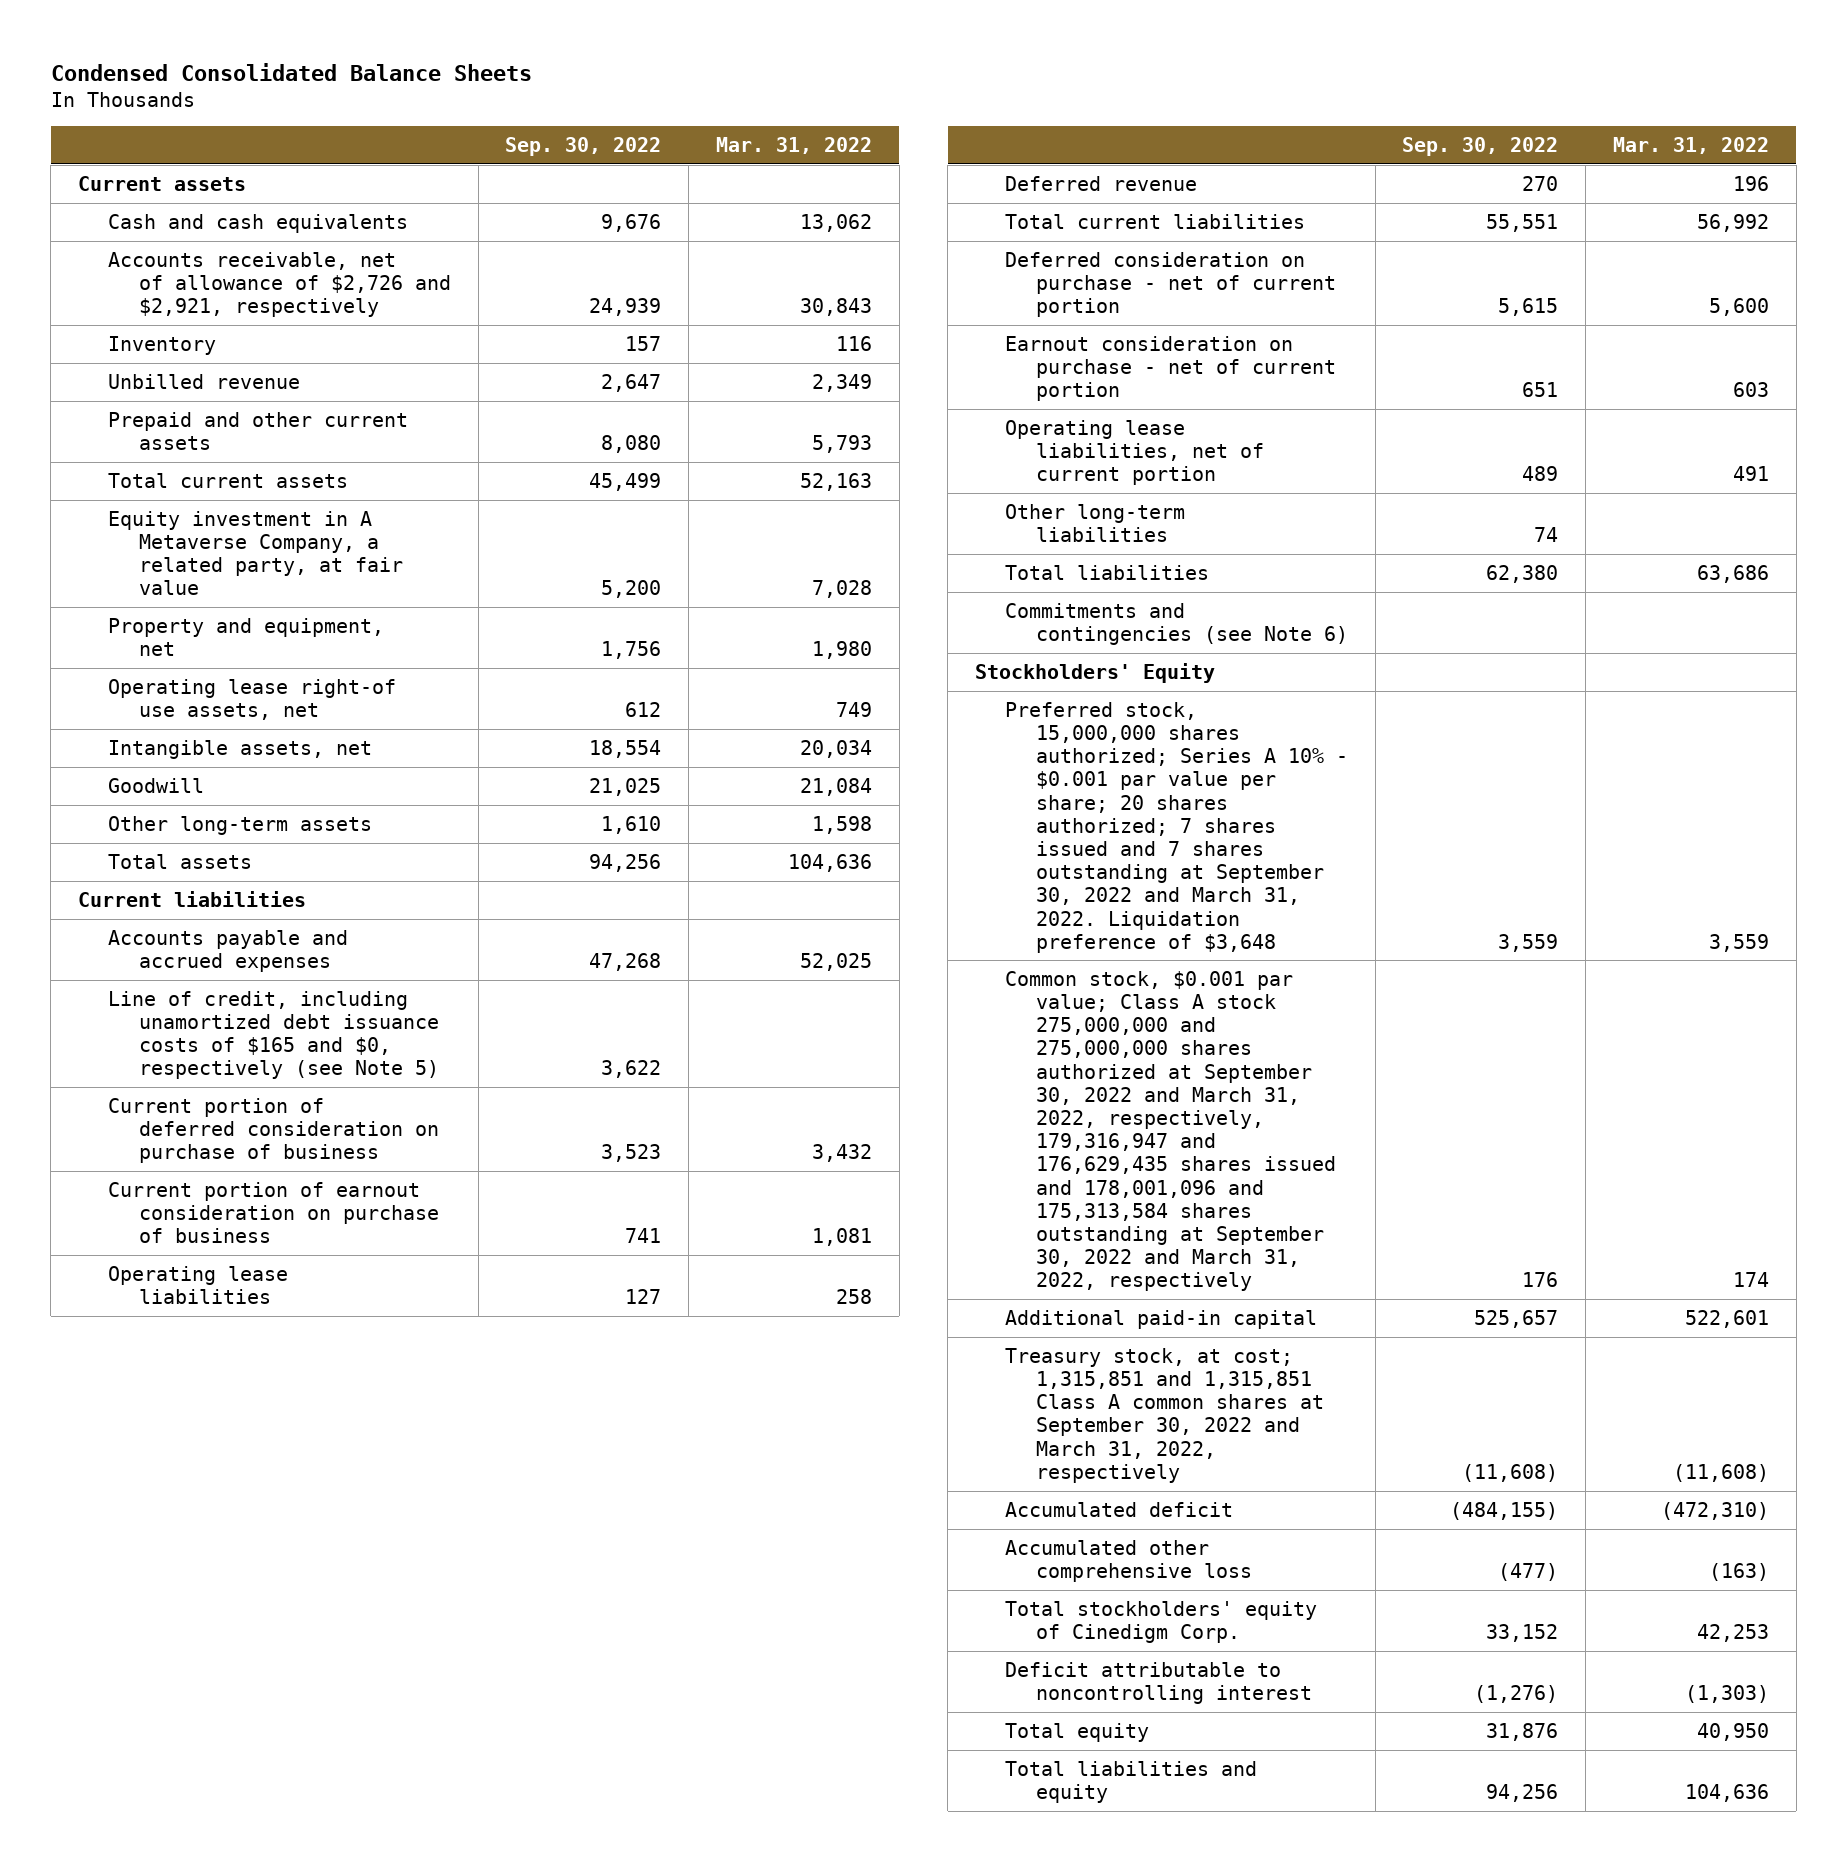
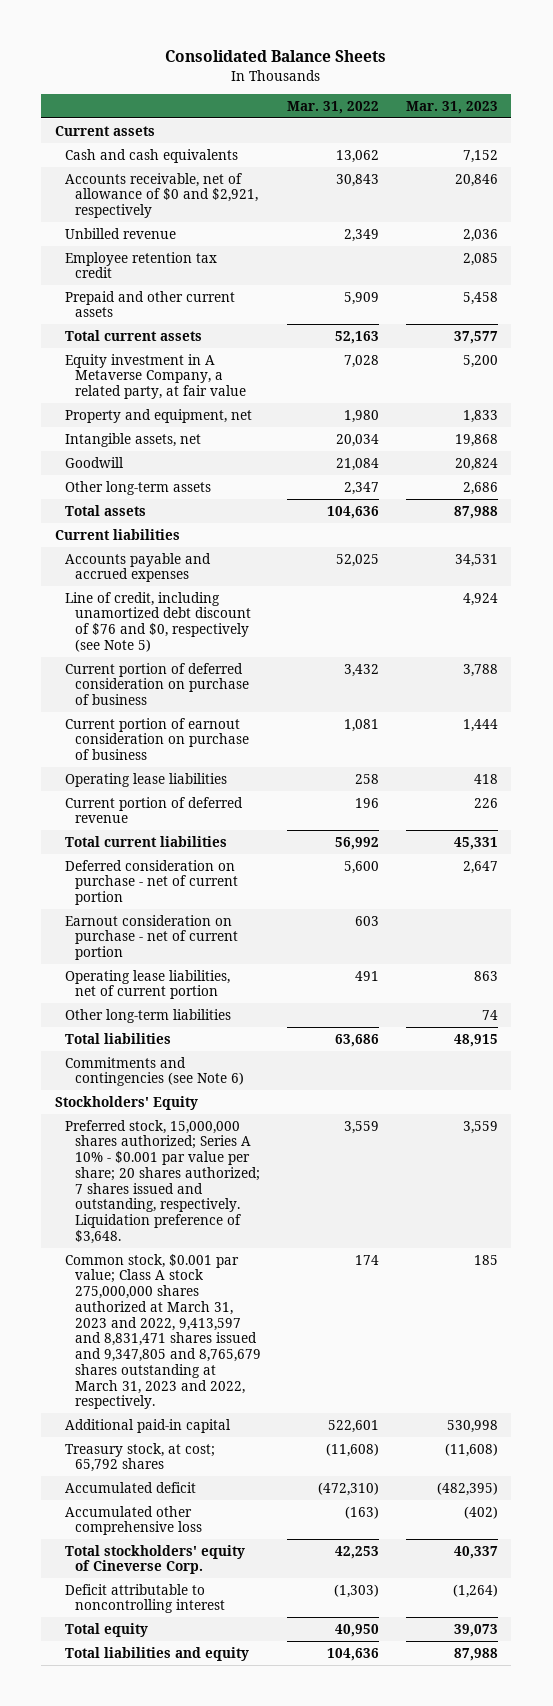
- Condensed Consolidated Balance Sheets
+ Consolidated Balance Sheets
- | Sep. 30, 2022 | Mar. 31, 2022
+ | Mar. 31, 2022 | Mar. 31, 2023
- Accounts receivable, net of allowance of $2,726 and $2,921, respectively | 24,939 | 30,843
- Inventory | 157 | 116
+ Accounts receivable, net of allowance of $0 and $2,921, respectively | 30,843 | 20,846
- Prepaid and other current assets | 8,080 | 5,793
+ Employee retention tax credit | | 2,085
+ Prepaid and other current assets | 5,909 | 5,458
- Operating lease right-of use assets, net | 612 | 749
- Other long-term assets | 1,610 | 1,598
+ Other long-term assets | 2,347 | 2,686
- Line of credit, including unamortized debt issuance costs of $165 and $0, respectively (see Note 5) | 3,622 |
+ Line of credit, including unamortized debt discount of $76 and $0, respectively (see Note 5) | | 4,924
- Deferred revenue | 270 | 196
+ Current portion of deferred revenue | 196 | 226
- Preferred stock, 15,000,000 shares authorized; Series A 10% - $0.001 par value per share; 20 shares authorized; 7 shares issued and 7 shares outstanding at September 30, 2022 and March 31, 2022. Liquidation preference of $3,648 | 3,559 | 3,559
- Common stock, $0.001 par value; Class A stock 275,000,000 and 275,000,000 shares authorized at September 30, 2022 and March 31, 2022, respectively, 179,316,947 and 176,629,435 shares issued and 178,001,096 and 175,313,584 shares outstanding at September 30, 2022 and March 31, 2022, respectively | 176 | 174
+ Preferred stock, 15,000,000 shares authorized; Series A 10% - $0.001 par value per share; 20 shares authorized; 7 shares issued and outstanding, respectively. Liquidation preference of $3,648. | 3,559 | 3,559
+ Common stock, $0.001 par value; Class A stock 275,000,000 shares authorized at March 31, 2023 and 2022, 9,413,597 and 8,831,471 shares issued and 9,347,805 and 8,765,679 shares outstanding at March 31, 2023 and 2022, respectively. | 174 | 185
- Treasury stock, at cost; 1,315,851 and 1,315,851 Class A common shares at September 30, 2022 and March 31, 2022, respectively | (11,608) | (11,608)
+ Treasury stock, at cost; 65,792 shares | (11,608) | (11,608)
- Total stockholders' equity of Cinedigm Corp. | 33,152 | 42,253
+ Total stockholders' equity of Cineverse Corp. | 42,253 | 40,337

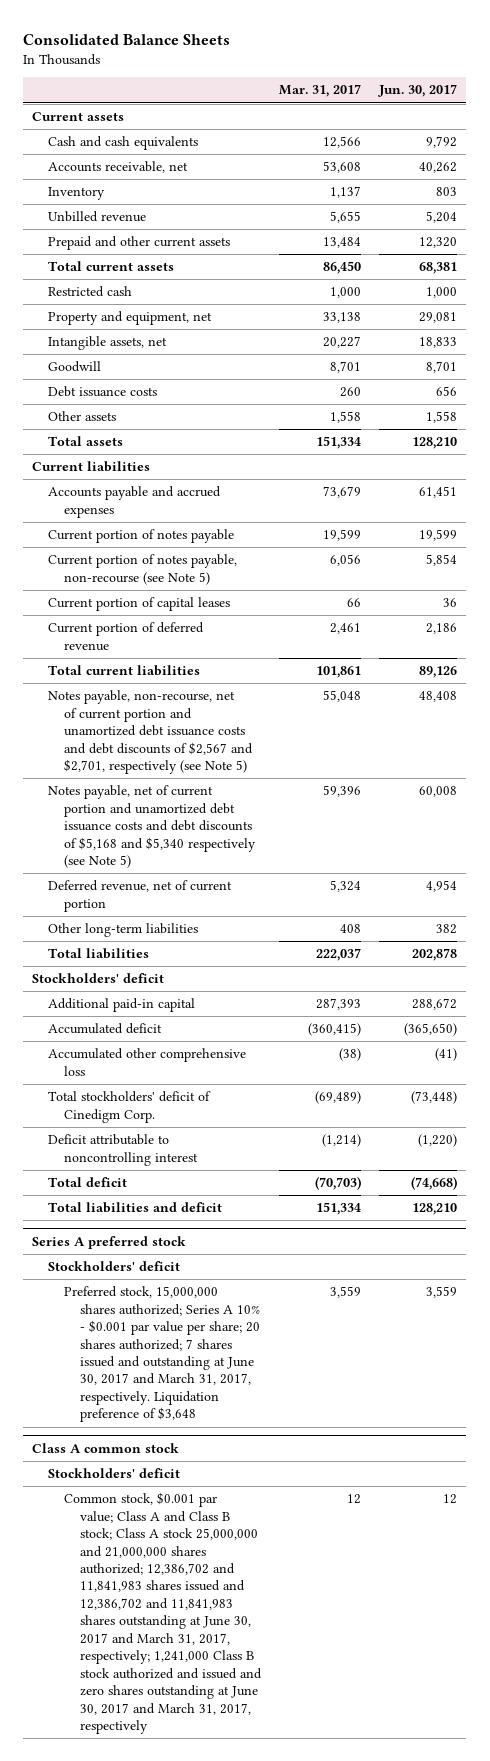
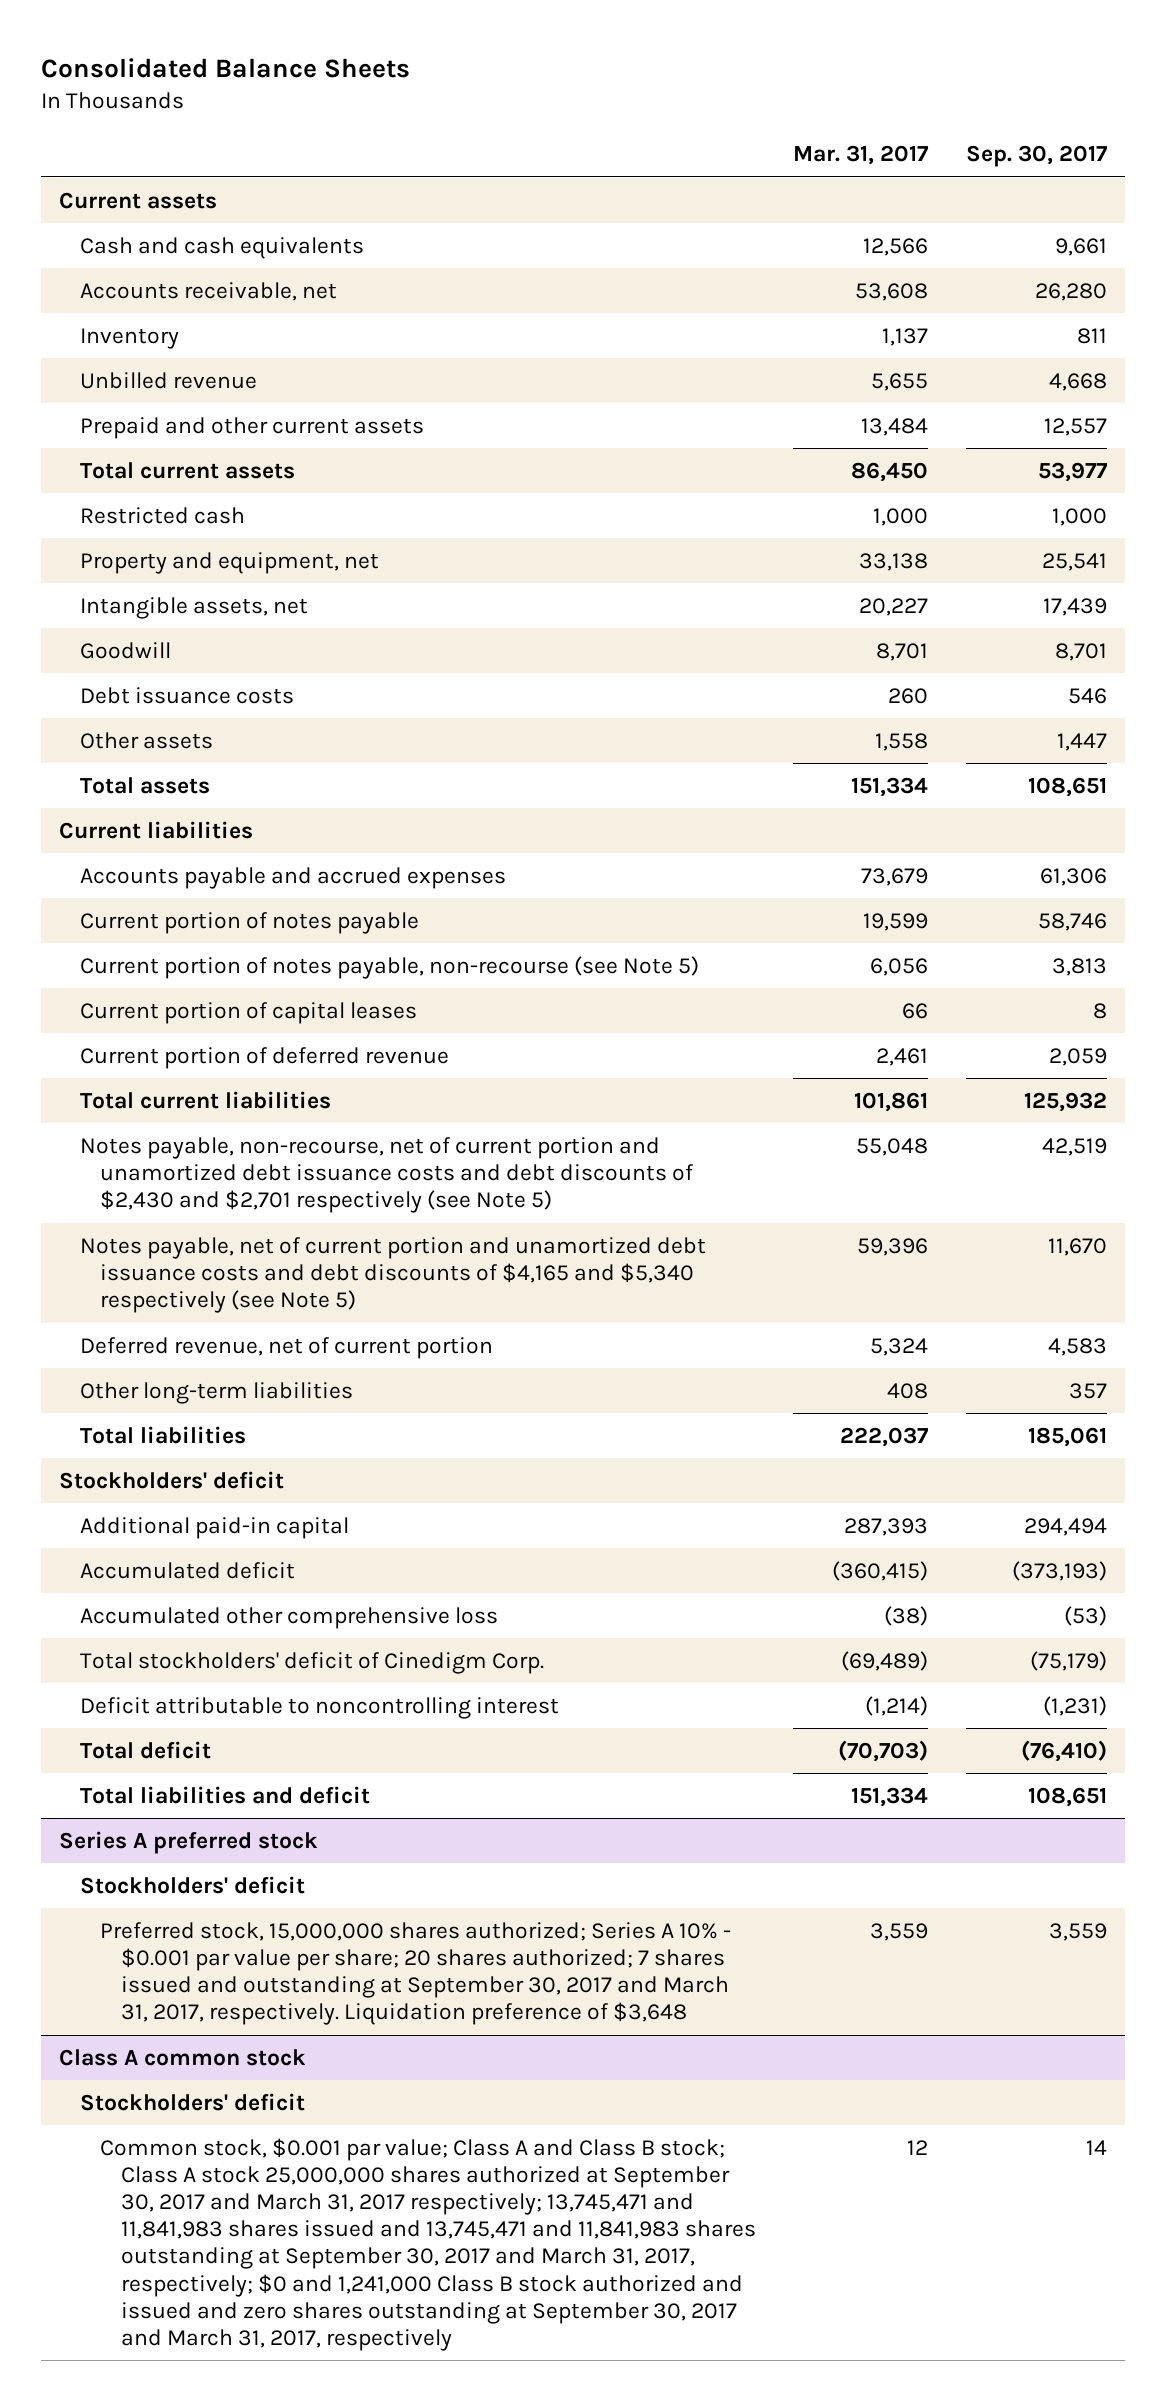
- | Mar. 31, 2017 | Jun. 30, 2017
+ | Mar. 31, 2017 | Sep. 30, 2017
- Notes payable, non-recourse, net of current portion and unamortized debt issuance costs and debt discounts of $2,567 and $2,701, respectively (see Note 5) | 55,048 | 48,408
- Notes payable, net of current portion and unamortized debt issuance costs and debt discounts of $5,168 and $5,340 respectively (see Note 5) | 59,396 | 60,008
+ Notes payable, non-recourse, net of current portion and unamortized debt issuance costs and debt discounts of $2,430 and $2,701 respectively (see Note 5) | 55,048 | 42,519
+ Notes payable, net of current portion and unamortized debt issuance costs and debt discounts of $4,165 and $5,340 respectively (see Note 5) | 59,396 | 11,670
@ Series A preferred stock
- Preferred stock, 15,000,000 shares authorized; Series A 10% - $0.001 par value per share; 20 shares authorized; 7 shares issued and outstanding at June 30, 2017 and March 31, 2017, respectively. Liquidation preference of $3,648 | 3,559 | 3,559
+ Preferred stock, 15,000,000 shares authorized; Series A 10% - $0.001 par value per share; 20 shares authorized; 7 shares issued and outstanding at September 30, 2017 and March 31, 2017, respectively. Liquidation preference of $3,648 | 3,559 | 3,559
@ Class A common stock
- Common stock, $0.001 par value; Class A and Class B stock; Class A stock 25,000,000 and 21,000,000 shares authorized; 12,386,702 and 11,841,983 shares issued and 12,386,702 and 11,841,983 shares outstanding at June 30, 2017 and March 31, 2017, respectively; 1,241,000 Class B stock authorized and issued and zero shares outstanding at June 30, 2017 and March 31, 2017, respectively | 12 | 12
+ Common stock, $0.001 par value; Class A and Class B stock; Class A stock 25,000,000 shares authorized at September 30, 2017 and March 31, 2017 respectively; 13,745,471 and 11,841,983 shares issued and 13,745,471 and 11,841,983 shares outstanding at September 30, 2017 and March 31, 2017, respectively; $0 and 1,241,000 Class B stock authorized and issued and zero shares outstanding at September 30, 2017 and March 31, 2017, respectively | 12 | 14

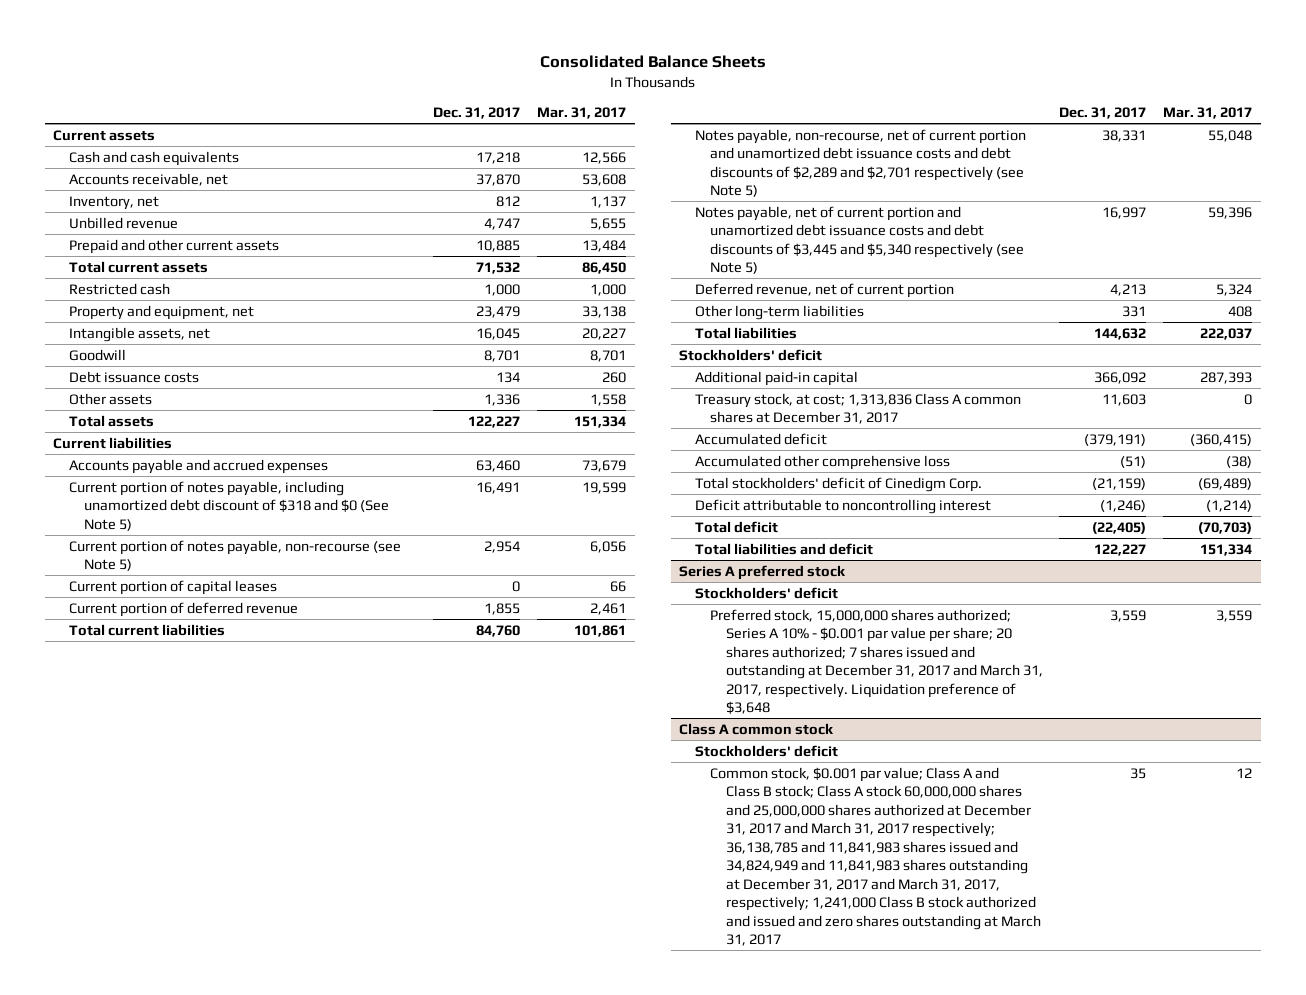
- | Mar. 31, 2017 | Sep. 30, 2017
+ | Dec. 31, 2017 | Mar. 31, 2017
- Inventory | 1,137 | 811
+ Inventory, net | 812 | 1,137
- Current portion of notes payable | 19,599 | 58,746
+ Current portion of notes payable, including unamortized debt discount of $318 and $0 (See Note 5) | 16,491 | 19,599
- Notes payable, non-recourse, net of current portion and unamortized debt issuance costs and debt discounts of $2,430 and $2,701 respectively (see Note 5) | 55,048 | 42,519
- Notes payable, net of current portion and unamortized debt issuance costs and debt discounts of $4,165 and $5,340 respectively (see Note 5) | 59,396 | 11,670
+ Notes payable, non-recourse, net of current portion and unamortized debt issuance costs and debt discounts of $2,289 and $2,701 respectively (see Note 5) | 38,331 | 55,048
+ Notes payable, net of current portion and unamortized debt issuance costs and debt discounts of $3,445 and $5,340 respectively (see Note 5) | 16,997 | 59,396
+ Treasury stock, at cost; 1,313,836 Class A common shares at December 31, 2017 | 11,603 | 0
@ Series A preferred stock
- Preferred stock, 15,000,000 shares authorized; Series A 10% - $0.001 par value per share; 20 shares authorized; 7 shares issued and outstanding at September 30, 2017 and March 31, 2017, respectively. Liquidation preference of $3,648 | 3,559 | 3,559
+ Preferred stock, 15,000,000 shares authorized; Series A 10% - $0.001 par value per share; 20 shares authorized; 7 shares issued and outstanding at December 31, 2017 and March 31, 2017, respectively. Liquidation preference of $3,648 | 3,559 | 3,559
@ Class A common stock
- Common stock, $0.001 par value; Class A and Class B stock; Class A stock 25,000,000 shares authorized at September 30, 2017 and March 31, 2017 respectively; 13,745,471 and 11,841,983 shares issued and 13,745,471 and 11,841,983 shares outstanding at September 30, 2017 and March 31, 2017, respectively; $0 and 1,241,000 Class B stock authorized and issued and zero shares outstanding at September 30, 2017 and March 31, 2017, respectively | 12 | 14
+ Common stock, $0.001 par value; Class A and Class B stock; Class A stock 60,000,000 shares and 25,000,000 shares authorized at December 31, 2017 and March 31, 2017 respectively; 36,138,785 and 11,841,983 shares issued and 34,824,949 and 11,841,983 shares outstanding at December 31, 2017 and March 31, 2017, respectively; 1,241,000 Class B stock authorized and issued and zero shares outstanding at March 31, 2017 | 35 | 12

